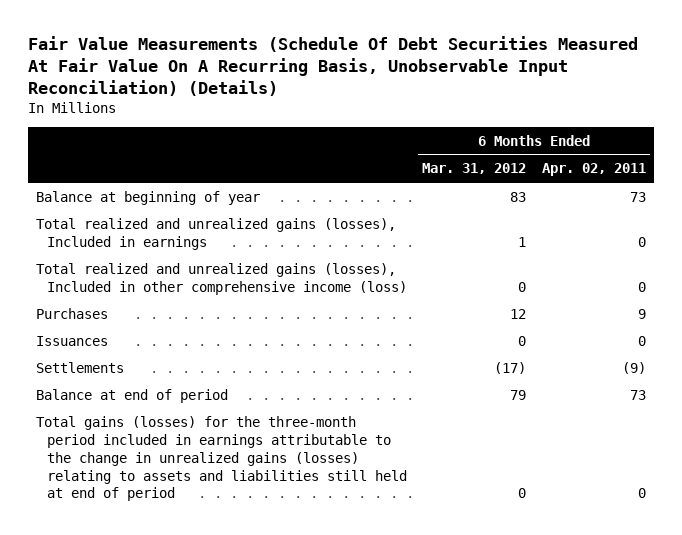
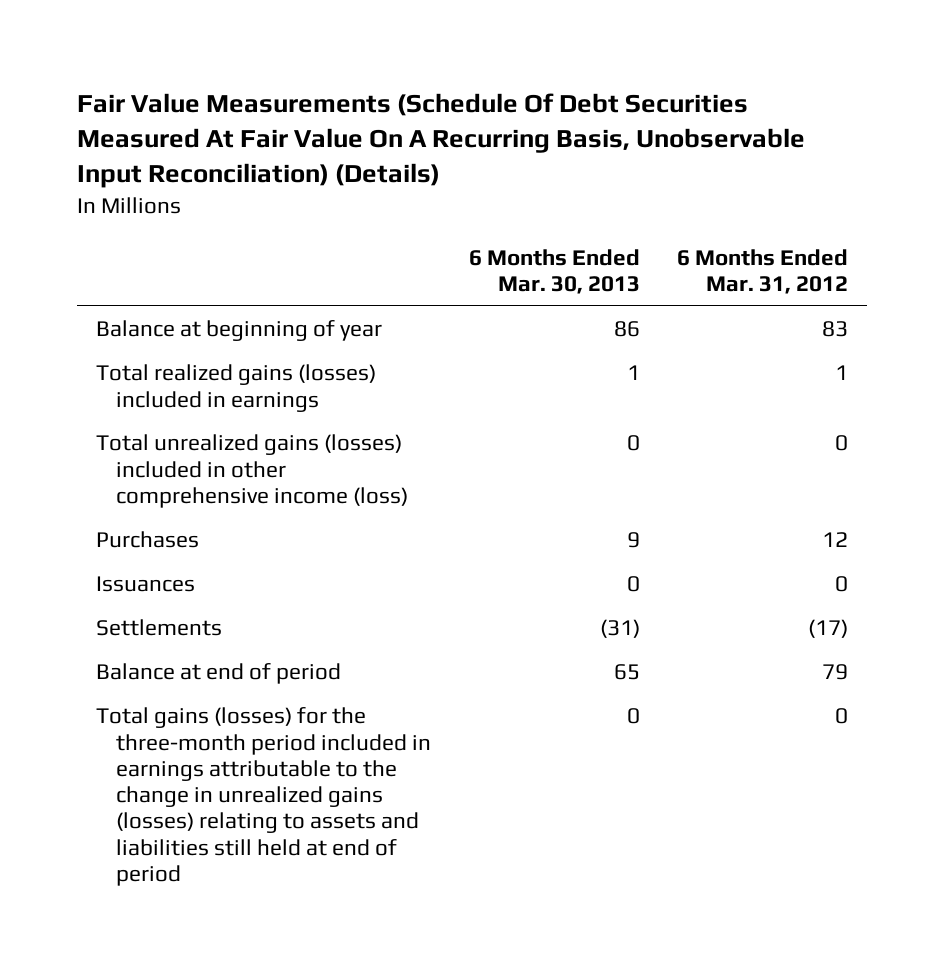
- | 6 Months Ended Mar. 31, 2012 | 6 Months Ended Apr. 02, 2011
+ | 6 Months Ended Mar. 30, 2013 | 6 Months Ended Mar. 31, 2012
- Total realized and unrealized gains (losses), Included in earnings | 1 | 0
- Total realized and unrealized gains (losses), Included in other comprehensive income (loss) | 0 | 0
+ Total realized gains (losses) included in earnings | 1 | 1
+ Total unrealized gains (losses) included in other comprehensive income (loss) | 0 | 0

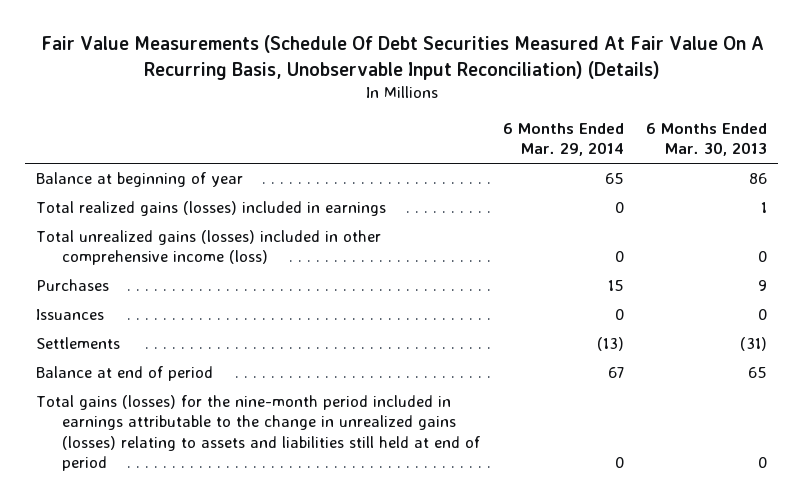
- | 6 Months Ended Mar. 30, 2013 | 6 Months Ended Mar. 31, 2012
+ | 6 Months Ended Mar. 29, 2014 | 6 Months Ended Mar. 30, 2013
- Total gains (losses) for the three-month period included in earnings attributable to the change in unrealized gains (losses) relating to assets and liabilities still held at end of period | 0 | 0
+ Total gains (losses) for the nine-month period included in earnings attributable to the change in unrealized gains (losses) relating to assets and liabilities still held at end of period | 0 | 0

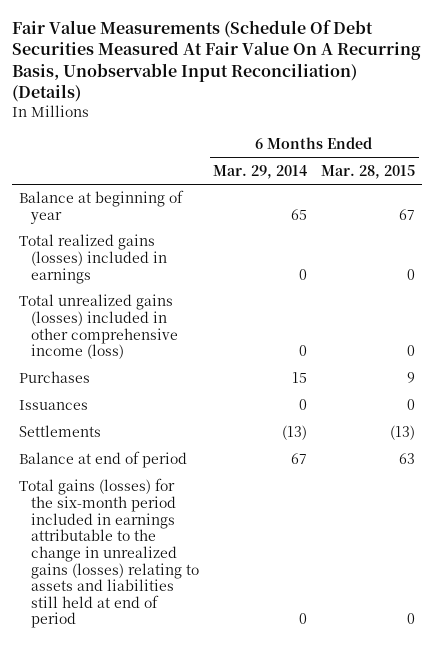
- | 6 Months Ended Mar. 29, 2014 | 6 Months Ended Mar. 30, 2013
+ | 6 Months Ended Mar. 29, 2014 | 6 Months Ended Mar. 28, 2015
- Total gains (losses) for the nine-month period included in earnings attributable to the change in unrealized gains (losses) relating to assets and liabilities still held at end of period | 0 | 0
+ Total gains (losses) for the six-month period included in earnings attributable to the change in unrealized gains (losses) relating to assets and liabilities still held at end of period | 0 | 0

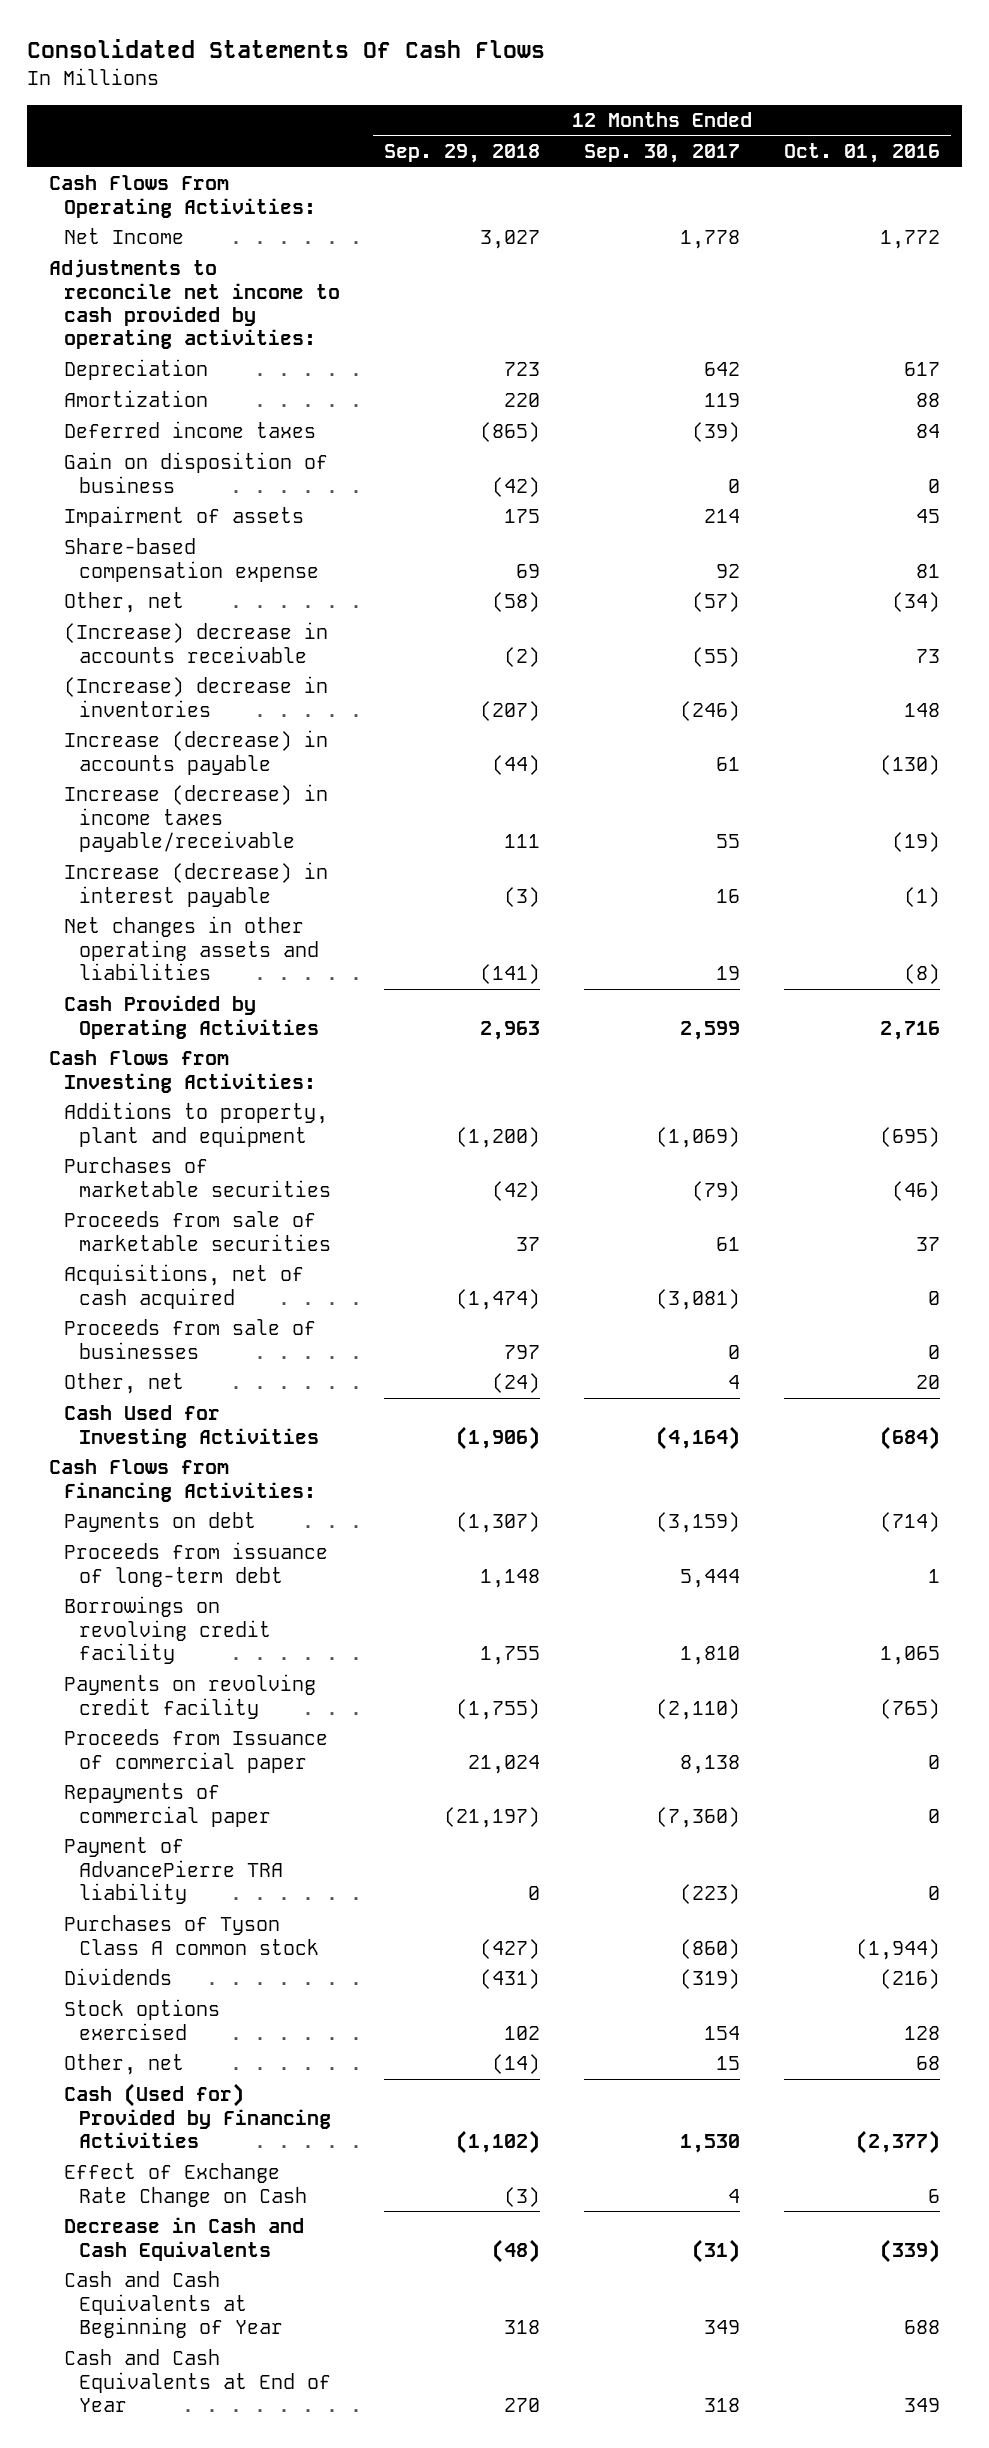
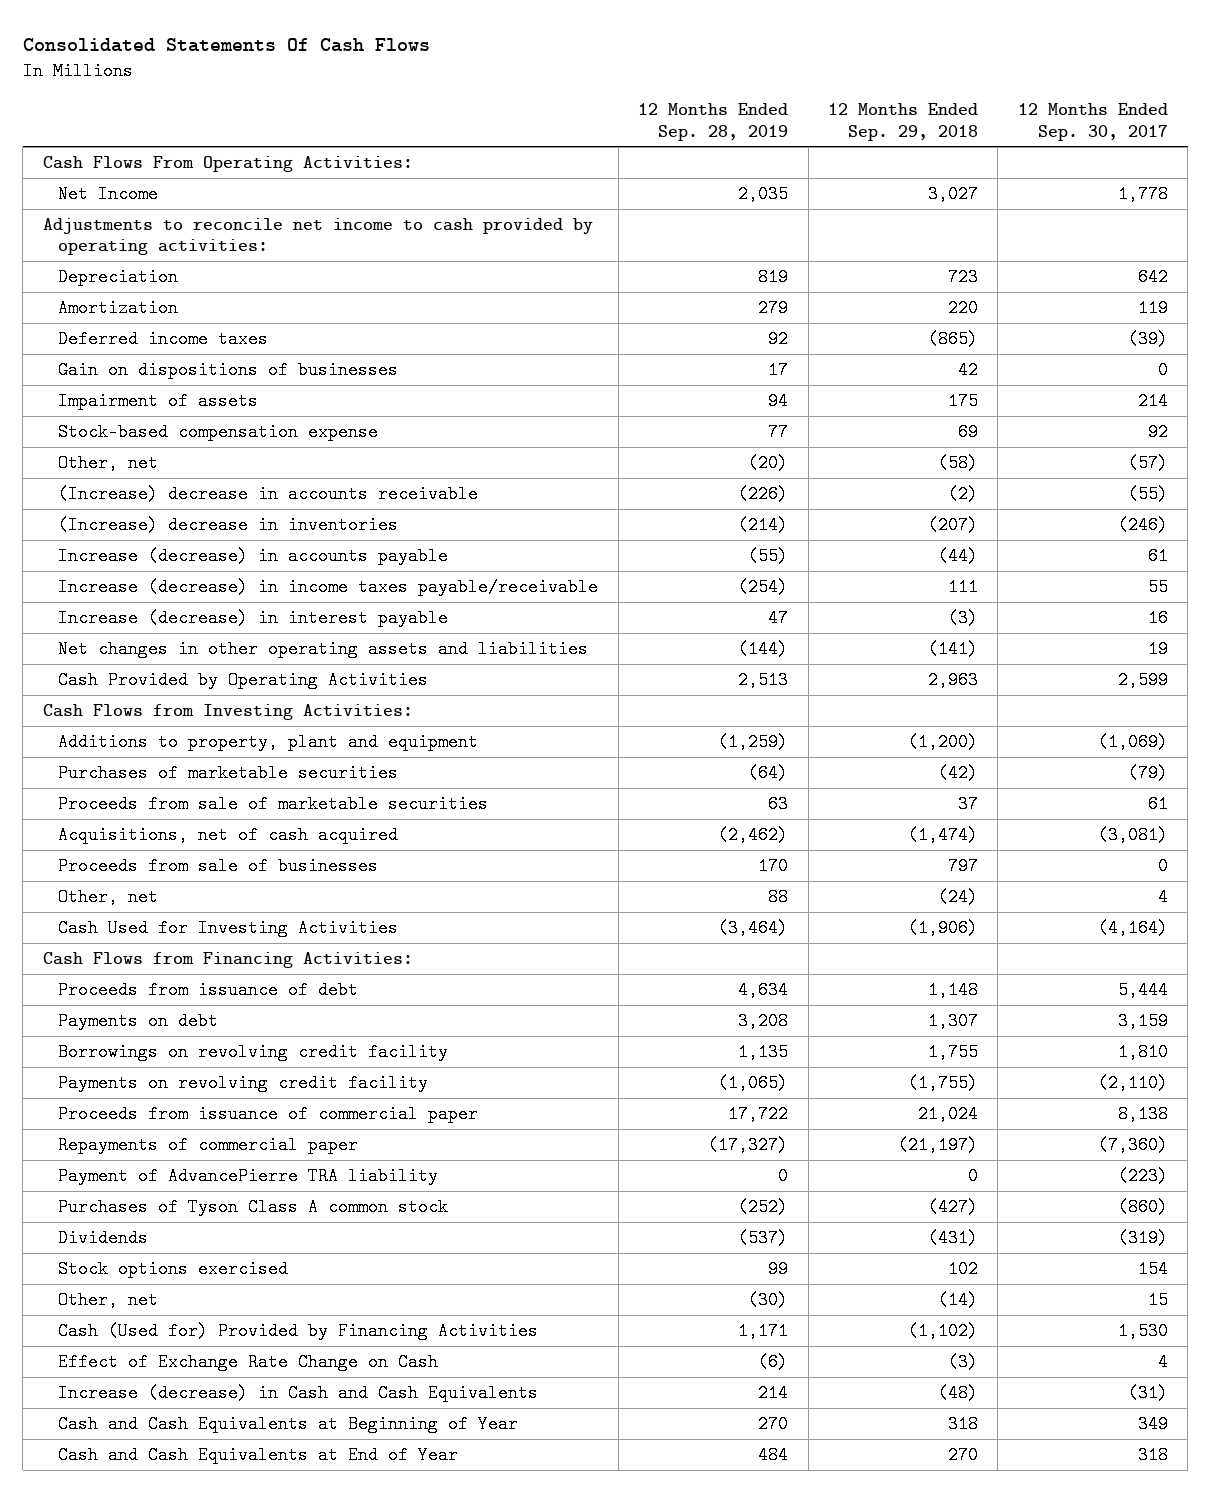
- | 12 Months Ended Sep. 29, 2018 | 12 Months Ended Sep. 30, 2017 | 12 Months Ended Oct. 01, 2016
+ | 12 Months Ended Sep. 28, 2019 | 12 Months Ended Sep. 29, 2018 | 12 Months Ended Sep. 30, 2017
- Gain on disposition of business | (42) | 0 | 0
+ Gain on dispositions of businesses | 17 | 42 | 0
- Share-based compensation expense | 69 | 92 | 81
+ Stock-based compensation expense | 77 | 69 | 92
- Payments on debt | (1,307) | (3,159) | (714)
- Proceeds from issuance of long-term debt | 1,148 | 5,444 | 1
+ Proceeds from issuance of debt | 4,634 | 1,148 | 5,444
+ Payments on debt | 3,208 | 1,307 | 3,159
- Proceeds from Issuance of commercial paper | 21,024 | 8,138 | 0
+ Proceeds from issuance of commercial paper | 17,722 | 21,024 | 8,138
- Decrease in Cash and Cash Equivalents | (48) | (31) | (339)
+ Increase (decrease) in Cash and Cash Equivalents | 214 | (48) | (31)

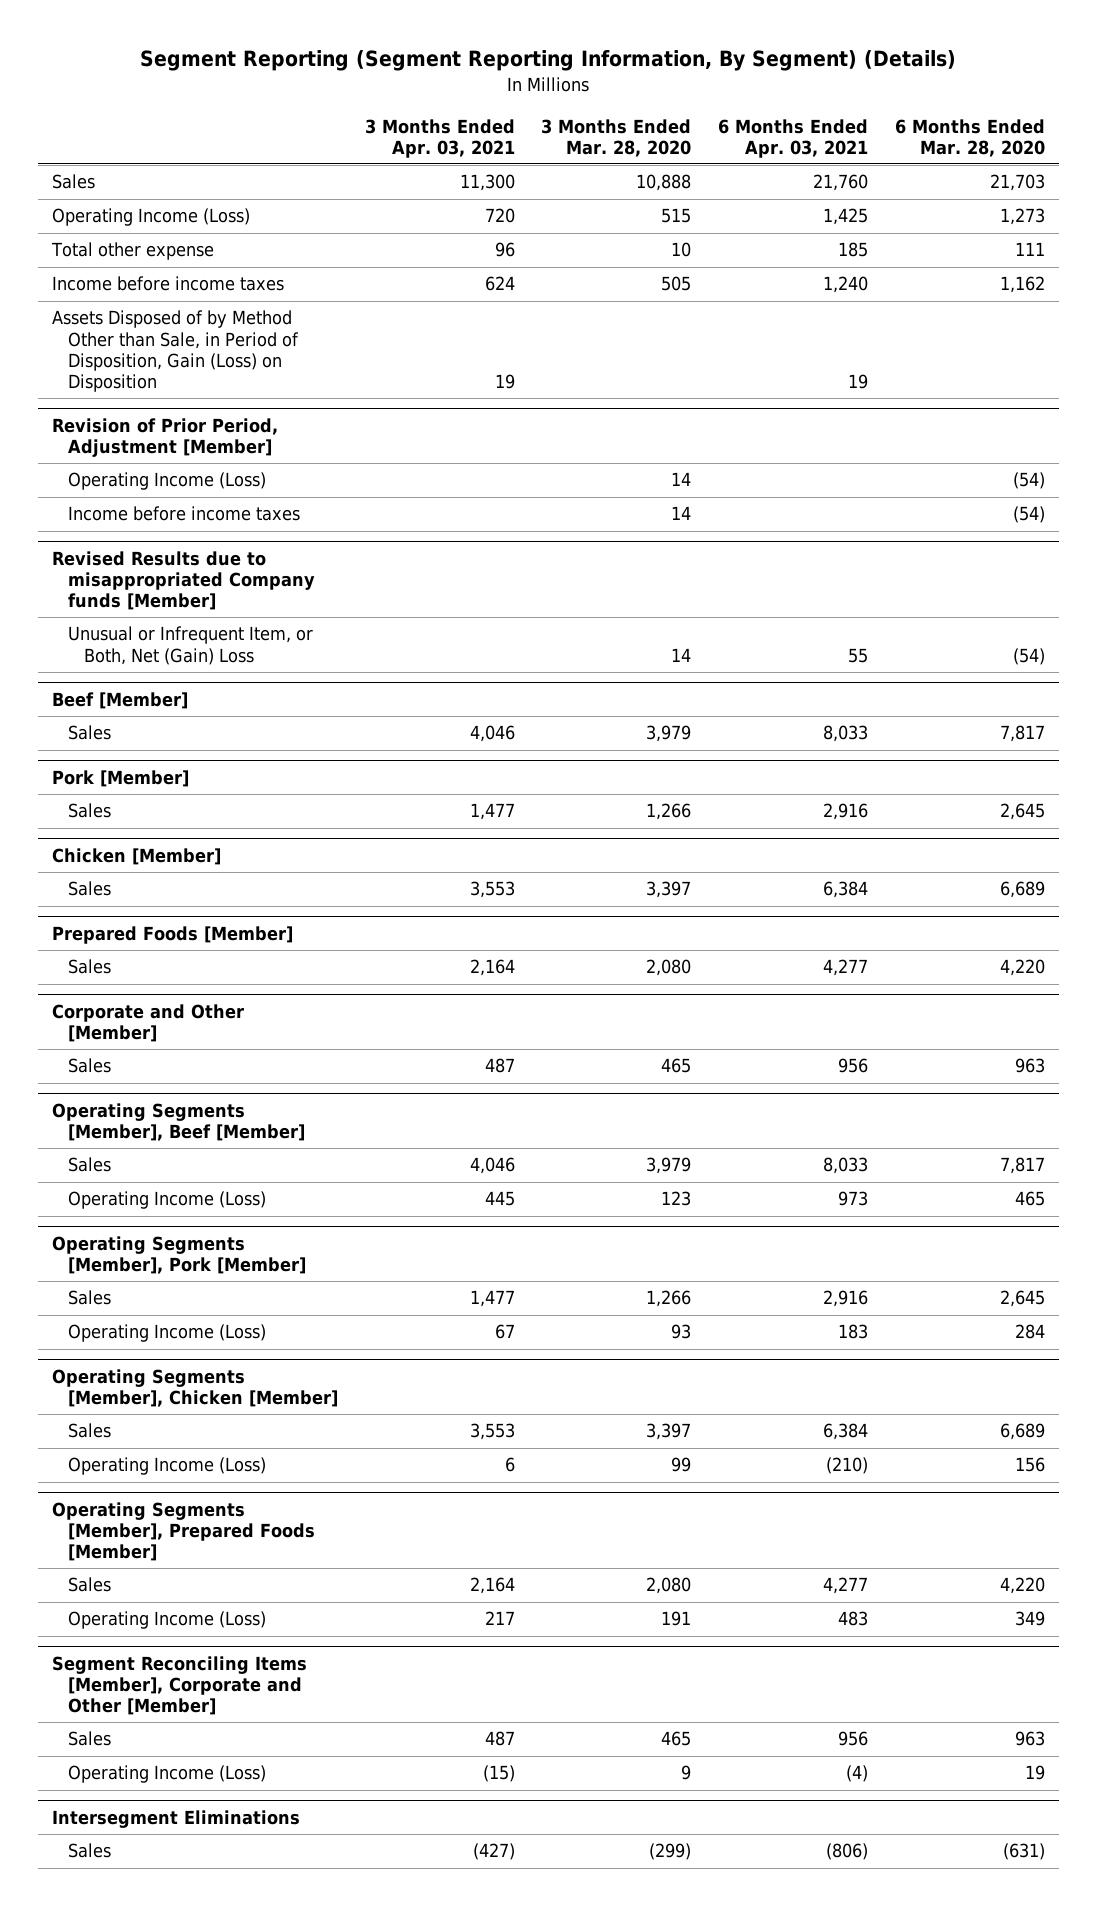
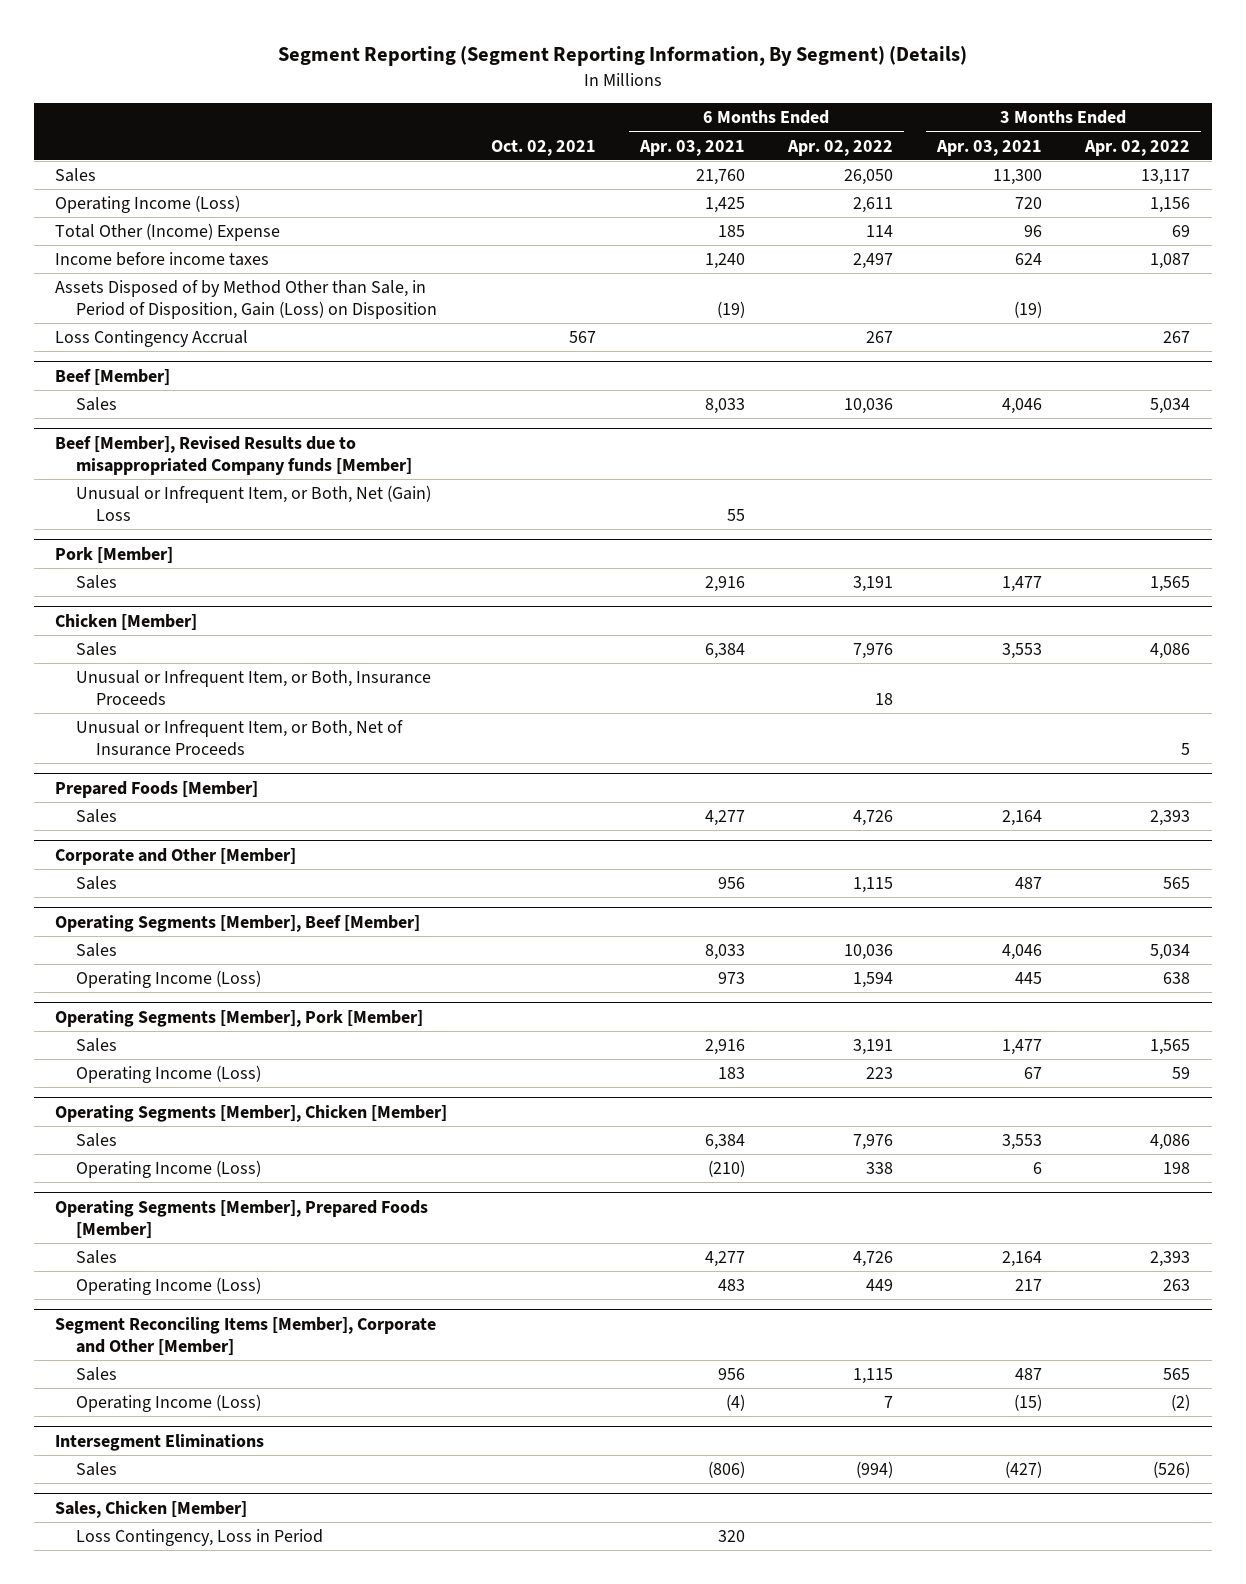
- | 3 Months Ended Apr. 03, 2021 | 3 Months Ended Mar. 28, 2020 | 6 Months Ended Apr. 03, 2021 | 6 Months Ended Mar. 28, 2020
+ | Oct. 02, 2021 | 6 Months Ended Apr. 03, 2021 | 6 Months Ended Apr. 02, 2022 | 3 Months Ended Apr. 03, 2021 | 3 Months Ended Apr. 02, 2022
- Total other expense | 96 | 10 | 185 | 111
+ Total Other (Income) Expense | | 185 | 114 | 96 | 69
- Assets Disposed of by Method Other than Sale, in Period of Disposition, Gain (Loss) on Disposition | 19 | | 19 |
- Revision of Prior Period, Adjustment [Member]
- Operating Income (Loss) | | 14 | | (54)
- Income before income taxes | | 14 | | (54)
- Revised Results due to misappropriated Company funds [Member]
- Unusual or Infrequent Item, or Both, Net (Gain) Loss | | 14 | 55 | (54)
+ Assets Disposed of by Method Other than Sale, in Period of Disposition, Gain (Loss) on Disposition | | (19) | | (19) |
+ Loss Contingency Accrual | 567 | | 267 | | 267
+ Beef [Member], Revised Results due to misappropriated Company funds [Member]
+ Unusual or Infrequent Item, or Both, Net (Gain) Loss | | 55 | | |
@ Chicken [Member]
+ Unusual or Infrequent Item, or Both, Insurance Proceeds | | | 18 | |
+ Unusual or Infrequent Item, or Both, Net of Insurance Proceeds | | | | | 5
+ Sales, Chicken [Member]
+ Loss Contingency, Loss in Period | | 320 | | |

